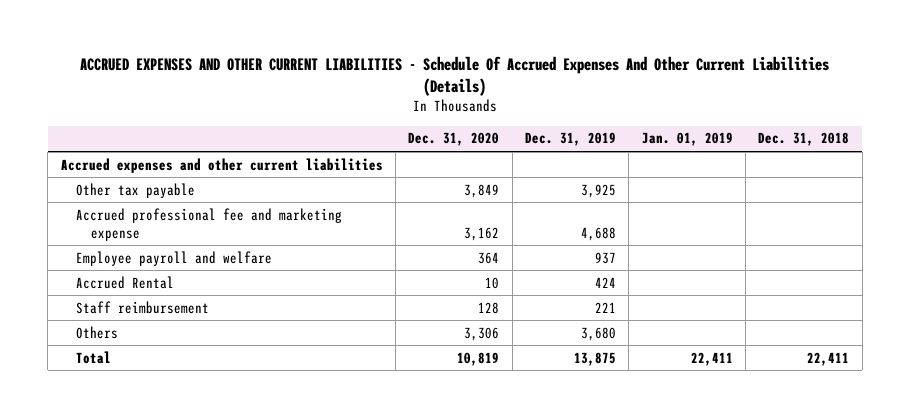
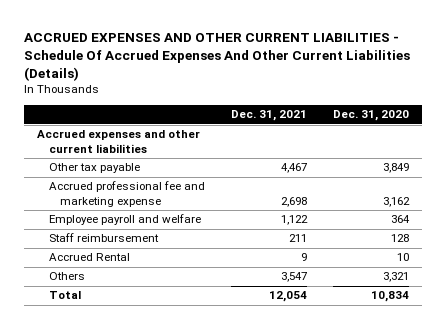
- | Dec. 31, 2020 | Dec. 31, 2019 | Jan. 01, 2019 | Dec. 31, 2018
+ | Dec. 31, 2021 | Dec. 31, 2020
- Others | 3,306 | 3,680 | |
- Total | 10,819 | 13,875 | 22,411 | 22,411
moved down: Accrued Rental | 9 | 10
+ Others | 3,547 | 3,321
+ Total | 12,054 | 10,834

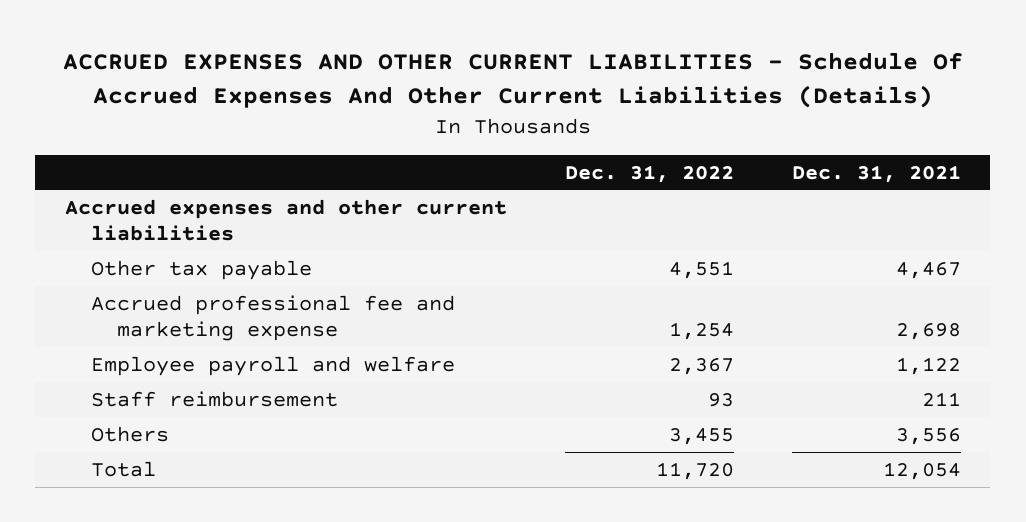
- | Dec. 31, 2021 | Dec. 31, 2020
+ | Dec. 31, 2022 | Dec. 31, 2021
- Accrued Rental | 9 | 10
- Others | 3,547 | 3,321
+ Others | 3,455 | 3,556

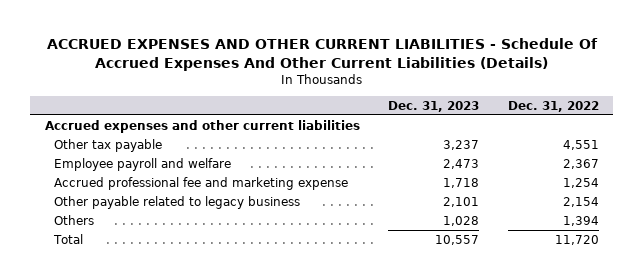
- | Dec. 31, 2022 | Dec. 31, 2021
+ | Dec. 31, 2023 | Dec. 31, 2022
- Staff reimbursement | 93 | 211
- Others | 3,455 | 3,556
moved down: Accrued professional fee and marketing expense | 1,718 | 1,254
+ Other payable related to legacy business | 2,101 | 2,154
+ Others | 1,028 | 1,394

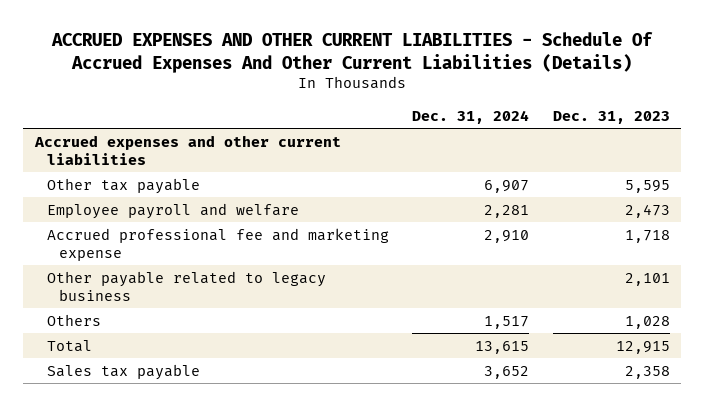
- | Dec. 31, 2023 | Dec. 31, 2022
+ | Dec. 31, 2024 | Dec. 31, 2023
- Other tax payable | 3,237 | 4,551
+ Other tax payable | 6,907 | 5,595
- Total | 10,557 | 11,720
+ Total | 13,615 | 12,915
+ Sales tax payable | 3,652 | 2,358

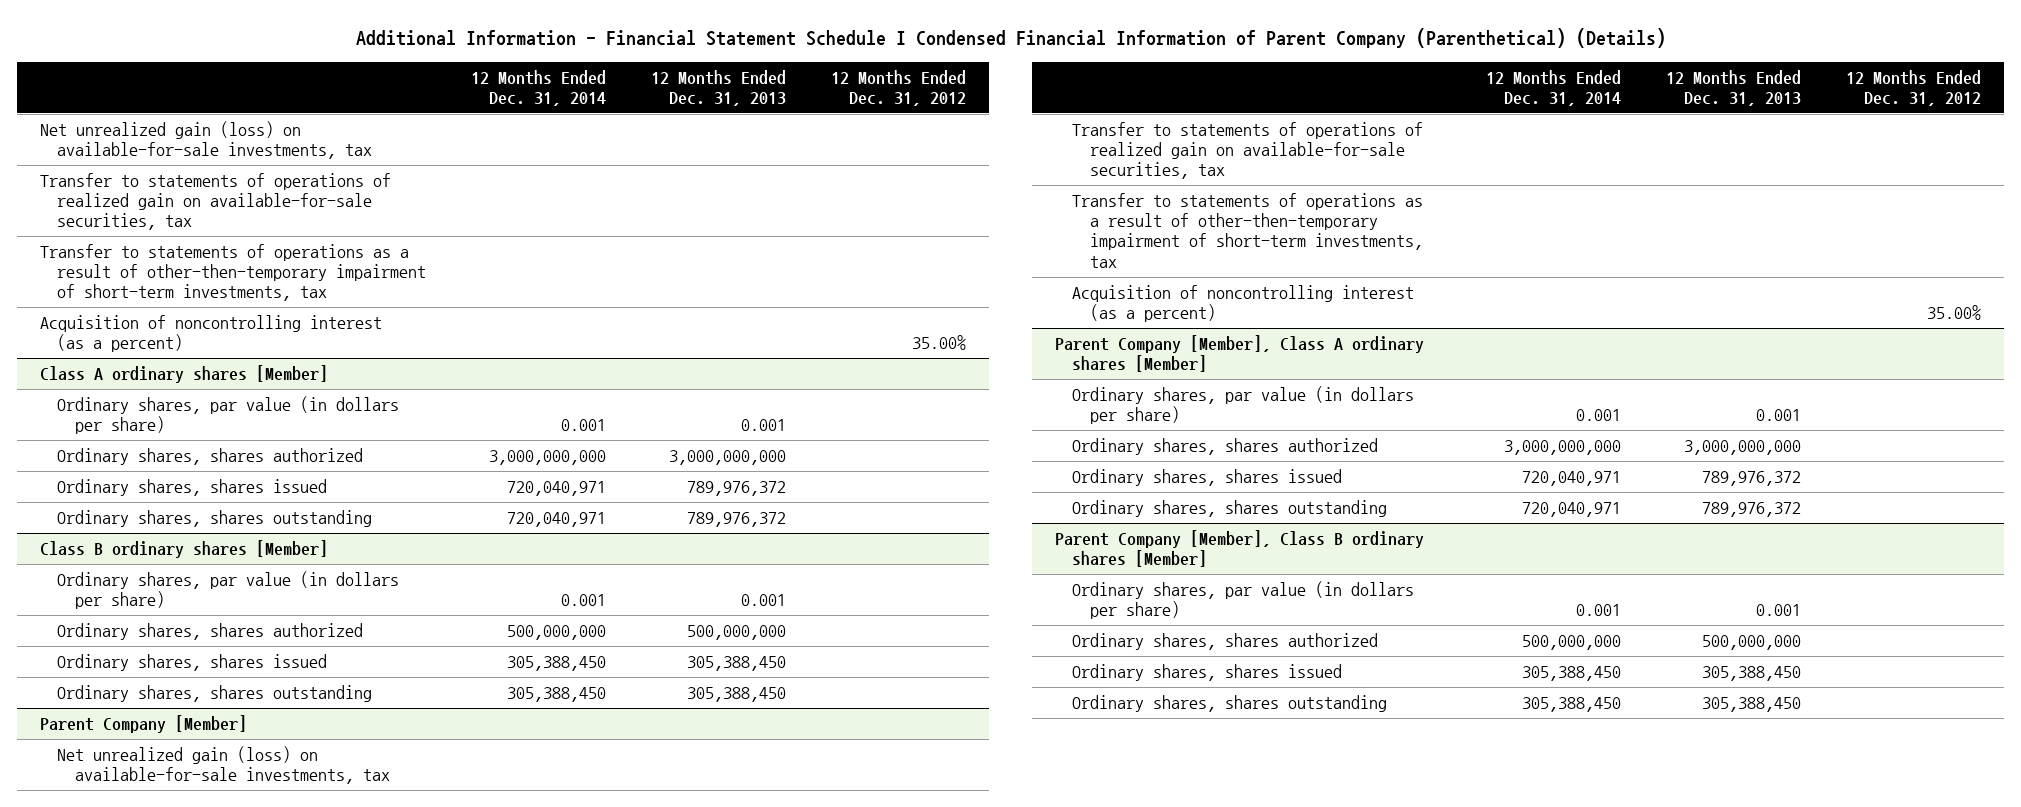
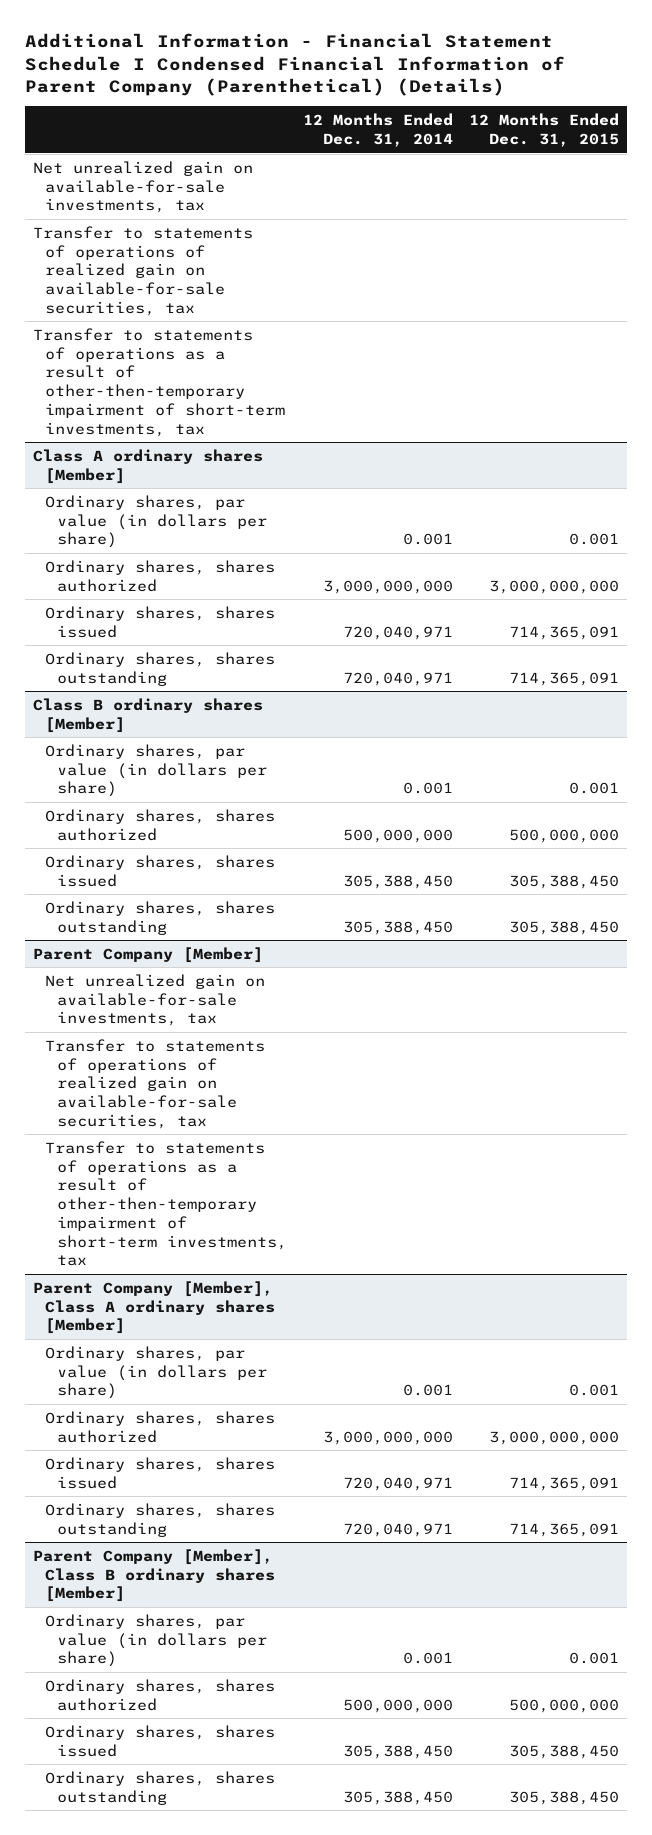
- | 12 Months Ended Dec. 31, 2014 | 12 Months Ended Dec. 31, 2013 | 12 Months Ended Dec. 31, 2012
+ | 12 Months Ended Dec. 31, 2014 | 12 Months Ended Dec. 31, 2015
- Net unrealized gain (loss) on available-for-sale investments, tax
+ Net unrealized gain on available-for-sale investments, tax
- Acquisition of noncontrolling interest (as a percent) | | | 35.00%
@ Parent Company [Member]
- Net unrealized gain (loss) on available-for-sale investments, tax
+ Net unrealized gain on available-for-sale investments, tax
- Acquisition of noncontrolling interest (as a percent) | | | 35.00%

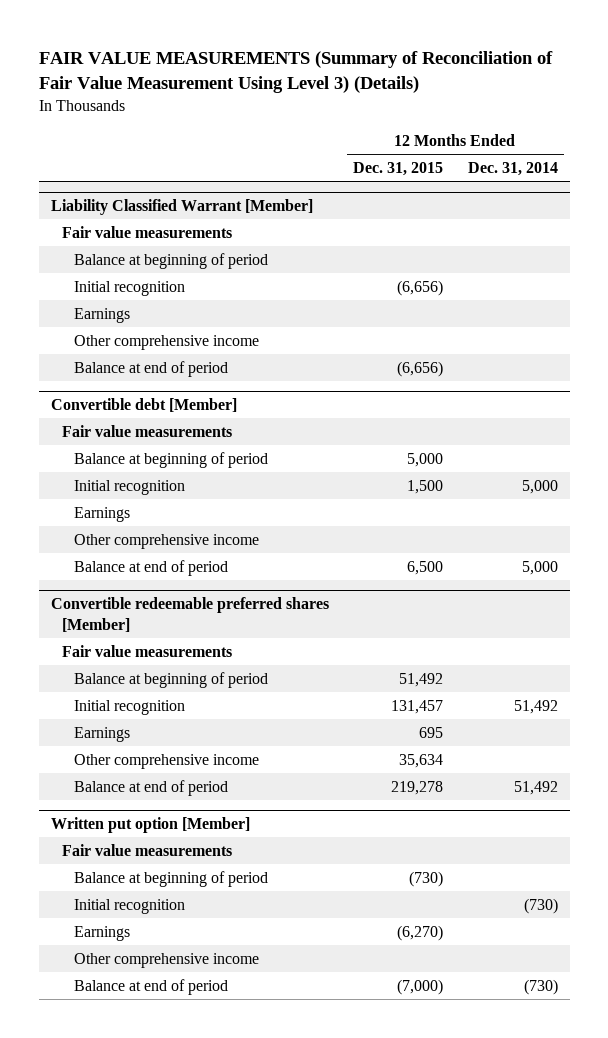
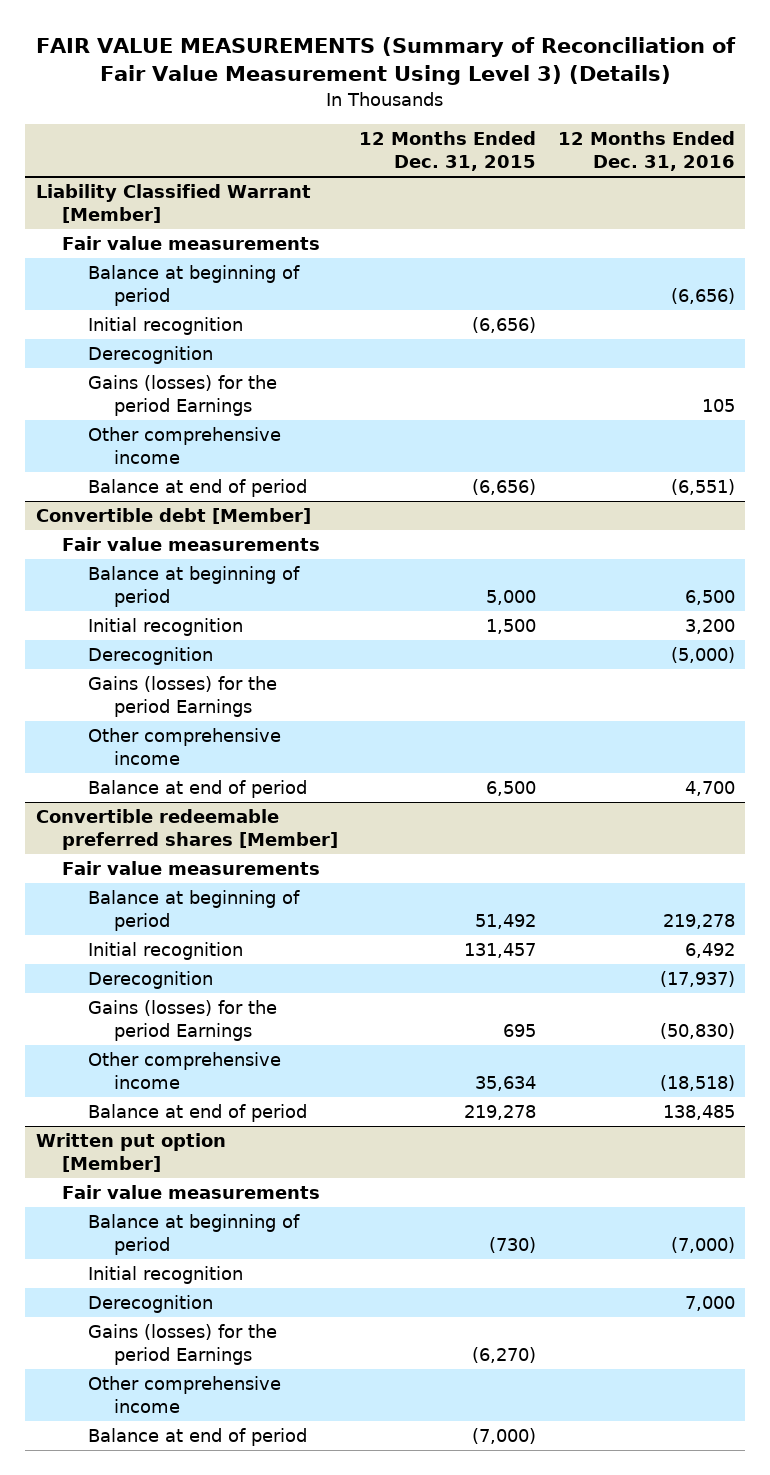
- | 12 Months Ended Dec. 31, 2015 | 12 Months Ended Dec. 31, 2014
+ | 12 Months Ended Dec. 31, 2015 | 12 Months Ended Dec. 31, 2016
@ Liability Classified Warrant [Member]
- Earnings
+ Derecognition
+ Gains (losses) for the period Earnings | | 105
@ Convertible debt [Member]
- Earnings
+ Derecognition | | (5,000)
+ Gains (losses) for the period Earnings
@ Convertible redeemable preferred shares [Member]
- Earnings | 695 |
+ Derecognition | | (17,937)
+ Gains (losses) for the period Earnings | 695 | (50,830)
@ Written put option [Member]
- Earnings | (6,270) |
+ Derecognition | | 7,000
+ Gains (losses) for the period Earnings | (6,270) |

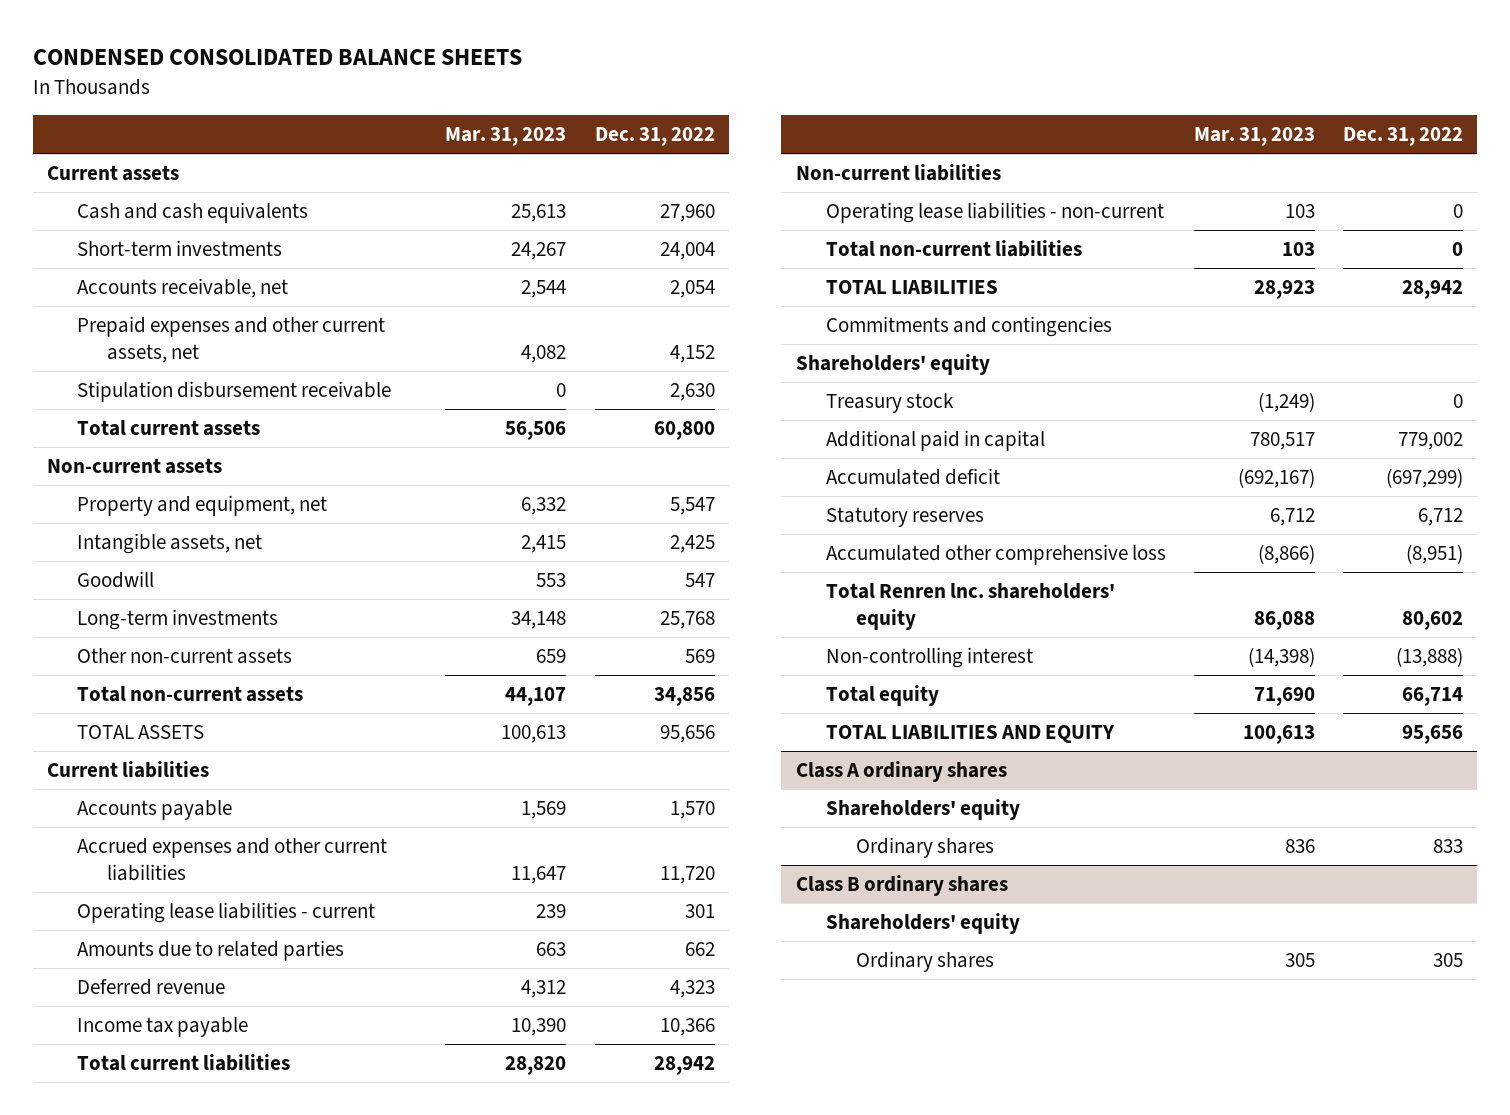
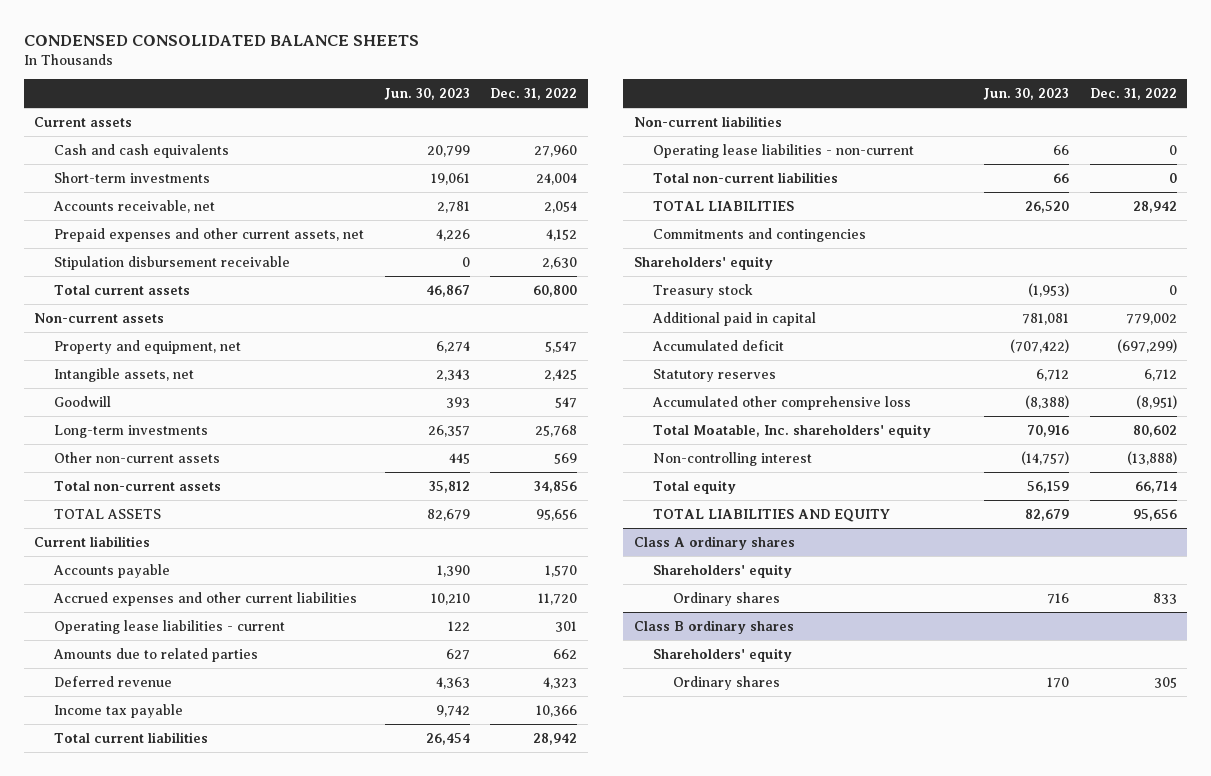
- | Mar. 31, 2023 | Dec. 31, 2022
+ | Jun. 30, 2023 | Dec. 31, 2022
- Total Renren lnc. shareholders' equity | 86,088 | 80,602
+ Total Moatable, Inc. shareholders' equity | 70,916 | 80,602

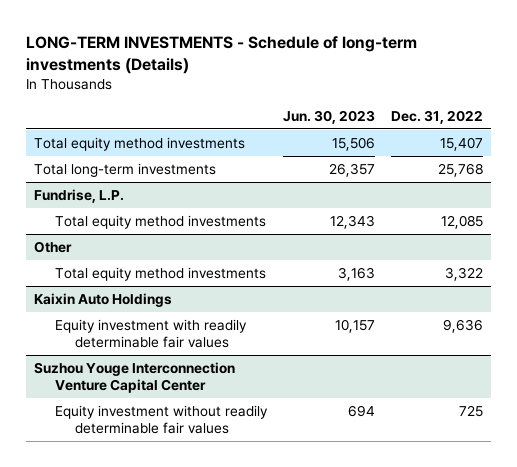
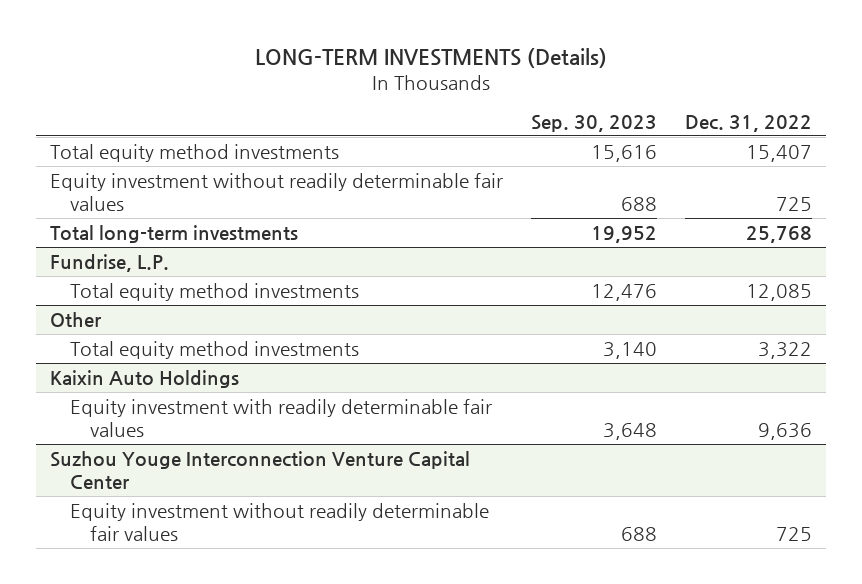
- LONG-TERM INVESTMENTS - Schedule of long-term investments (Details)
+ LONG-TERM INVESTMENTS (Details)
- | Jun. 30, 2023 | Dec. 31, 2022
+ | Sep. 30, 2023 | Dec. 31, 2022
+ Equity investment without readily determinable fair values | 688 | 725

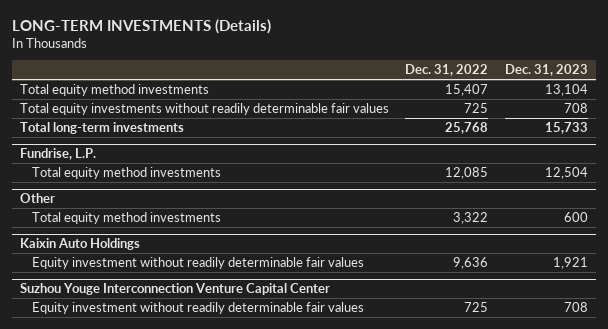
- | Sep. 30, 2023 | Dec. 31, 2022
+ | Dec. 31, 2022 | Dec. 31, 2023
- Equity investment without readily determinable fair values | 688 | 725
+ Total equity investments without readily determinable fair values | 725 | 708
@ Kaixin Auto Holdings
- Equity investment with readily determinable fair values | 3,648 | 9,636
+ Equity investment without readily determinable fair values | 9,636 | 1,921

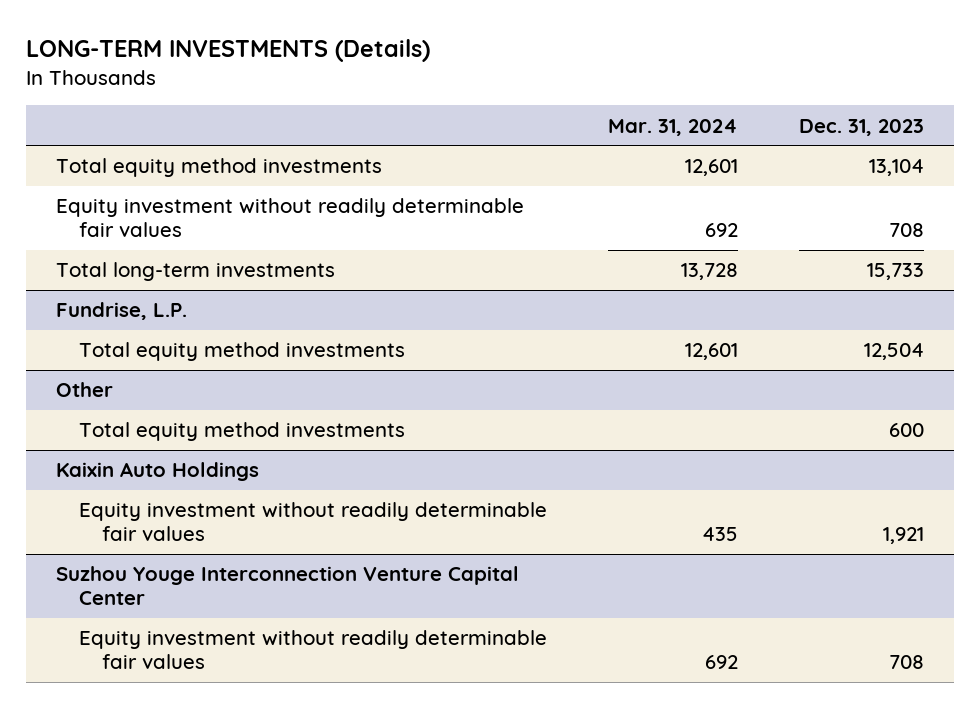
- | Dec. 31, 2022 | Dec. 31, 2023
+ | Mar. 31, 2024 | Dec. 31, 2023
- Total equity investments without readily determinable fair values | 725 | 708
+ Equity investment without readily determinable fair values | 692 | 708

